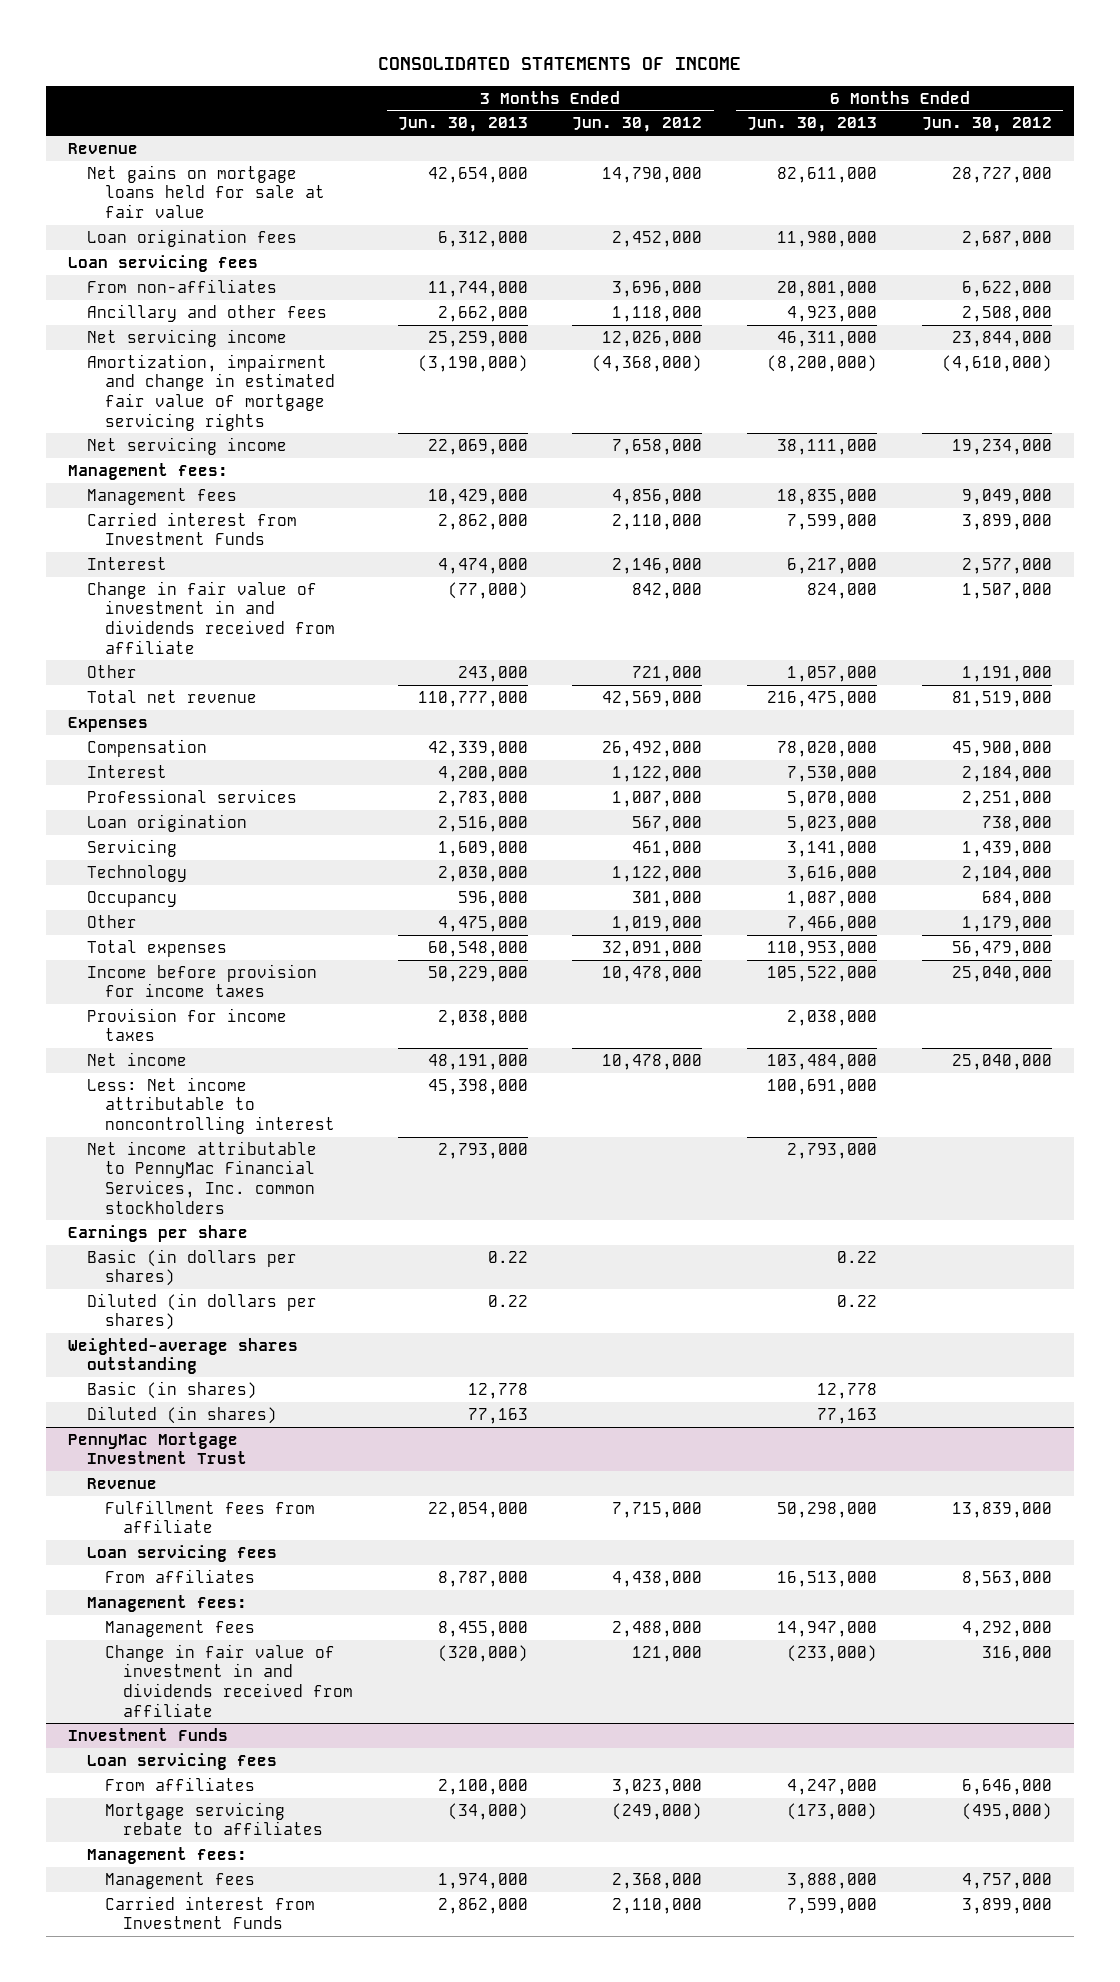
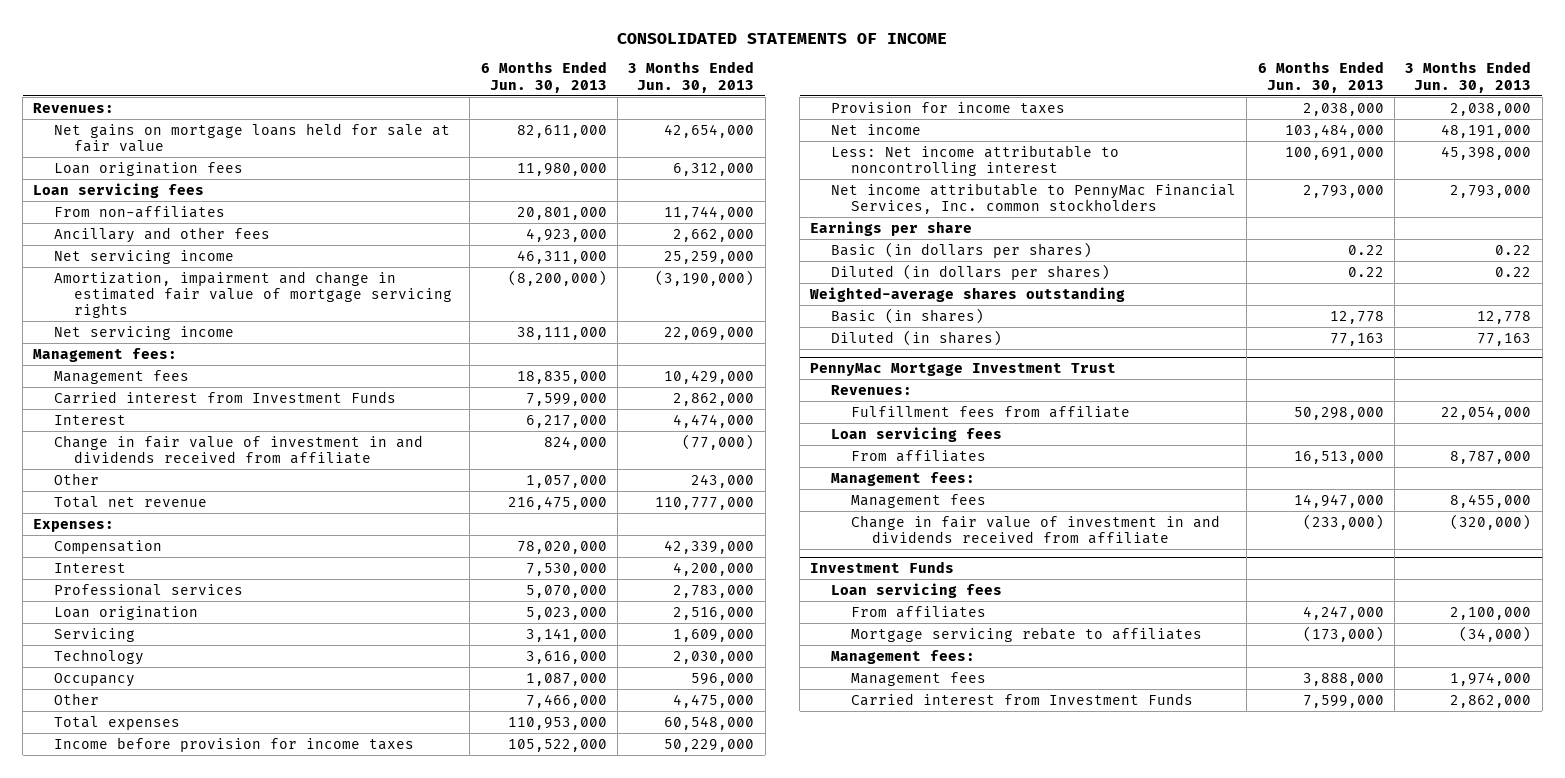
- | 3 Months Ended Jun. 30, 2013 | 3 Months Ended Jun. 30, 2012 | 6 Months Ended Jun. 30, 2013 | 6 Months Ended Jun. 30, 2012
+ | 6 Months Ended Jun. 30, 2013 | 3 Months Ended Jun. 30, 2013
- Revenue
+ Revenues:
- Expenses
+ Expenses:
@ PennyMac Mortgage Investment Trust
- Revenue
+ Revenues:

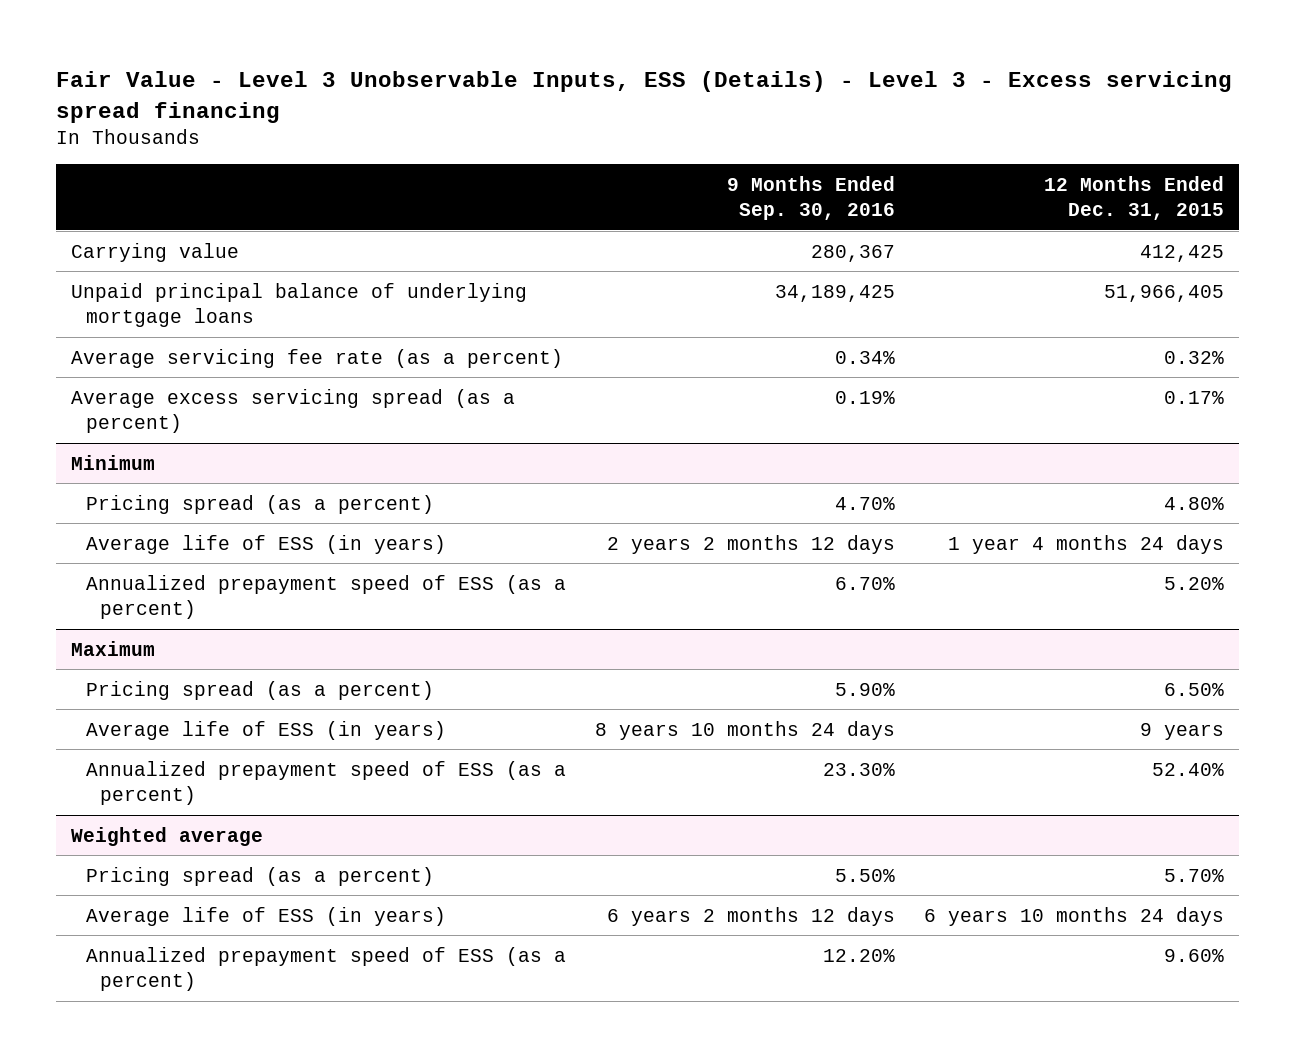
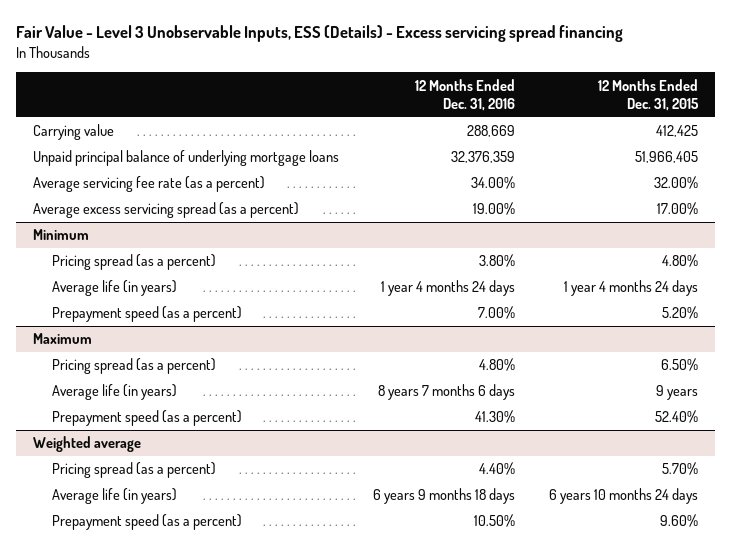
- Fair Value - Level 3 Unobservable Inputs, ESS (Details) - Level 3 - Excess servicing spread financing
+ Fair Value - Level 3 Unobservable Inputs, ESS (Details) - Excess servicing spread financing
- | 9 Months Ended Sep. 30, 2016 | 12 Months Ended Dec. 31, 2015
+ | 12 Months Ended Dec. 31, 2016 | 12 Months Ended Dec. 31, 2015
- Average servicing fee rate (as a percent) | 0.34% | 0.32%
- Average excess servicing spread (as a percent) | 0.19% | 0.17%
+ Average servicing fee rate (as a percent) | 34.00% | 32.00%
+ Average excess servicing spread (as a percent) | 19.00% | 17.00%
@ Minimum
- Average life of ESS (in years) | 2 years 2 months 12 days | 1 year 4 months 24 days
- Annualized prepayment speed of ESS (as a percent) | 6.70% | 5.20%
+ Average life (in years) | 1 year 4 months 24 days | 1 year 4 months 24 days
+ Prepayment speed (as a percent) | 7.00% | 5.20%
@ Maximum
- Average life of ESS (in years) | 8 years 10 months 24 days | 9 years
- Annualized prepayment speed of ESS (as a percent) | 23.30% | 52.40%
+ Average life (in years) | 8 years 7 months 6 days | 9 years
+ Prepayment speed (as a percent) | 41.30% | 52.40%
@ Weighted average
- Average life of ESS (in years) | 6 years 2 months 12 days | 6 years 10 months 24 days
- Annualized prepayment speed of ESS (as a percent) | 12.20% | 9.60%
+ Average life (in years) | 6 years 9 months 18 days | 6 years 10 months 24 days
+ Prepayment speed (as a percent) | 10.50% | 9.60%

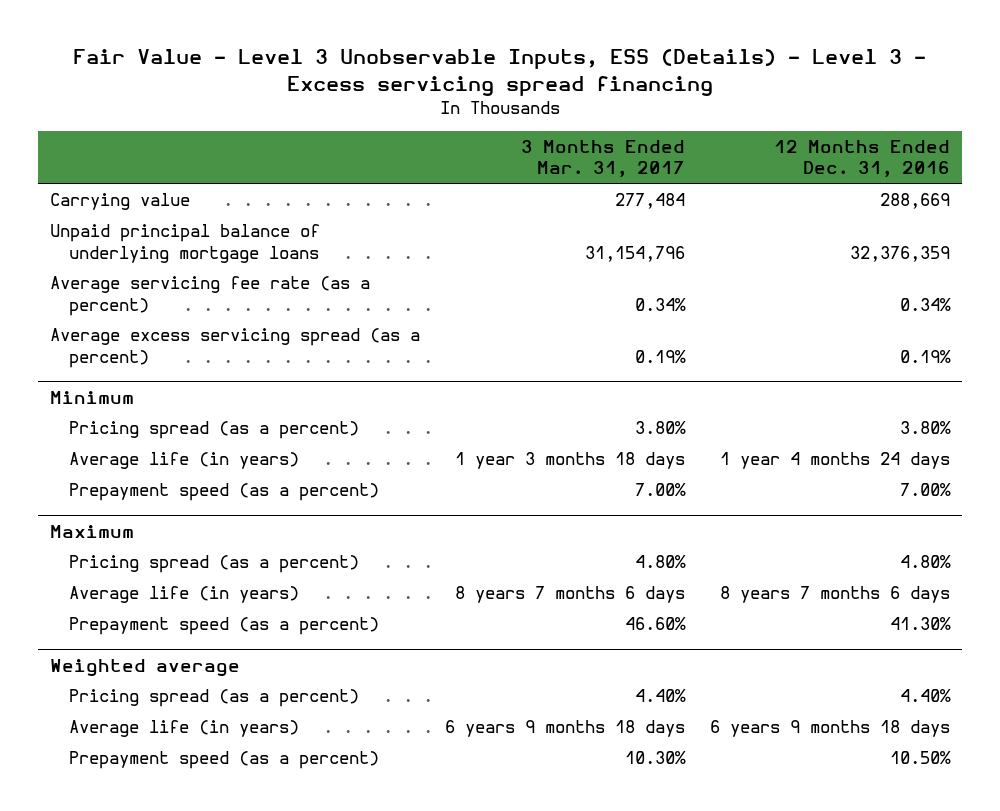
- Fair Value - Level 3 Unobservable Inputs, ESS (Details) - Excess servicing spread financing
+ Fair Value - Level 3 Unobservable Inputs, ESS (Details) - Level 3 - Excess servicing spread financing
- | 12 Months Ended Dec. 31, 2016 | 12 Months Ended Dec. 31, 2015
+ | 3 Months Ended Mar. 31, 2017 | 12 Months Ended Dec. 31, 2016
- Average servicing fee rate (as a percent) | 34.00% | 32.00%
- Average excess servicing spread (as a percent) | 19.00% | 17.00%
+ Average servicing fee rate (as a percent) | 0.34% | 0.34%
+ Average excess servicing spread (as a percent) | 0.19% | 0.19%

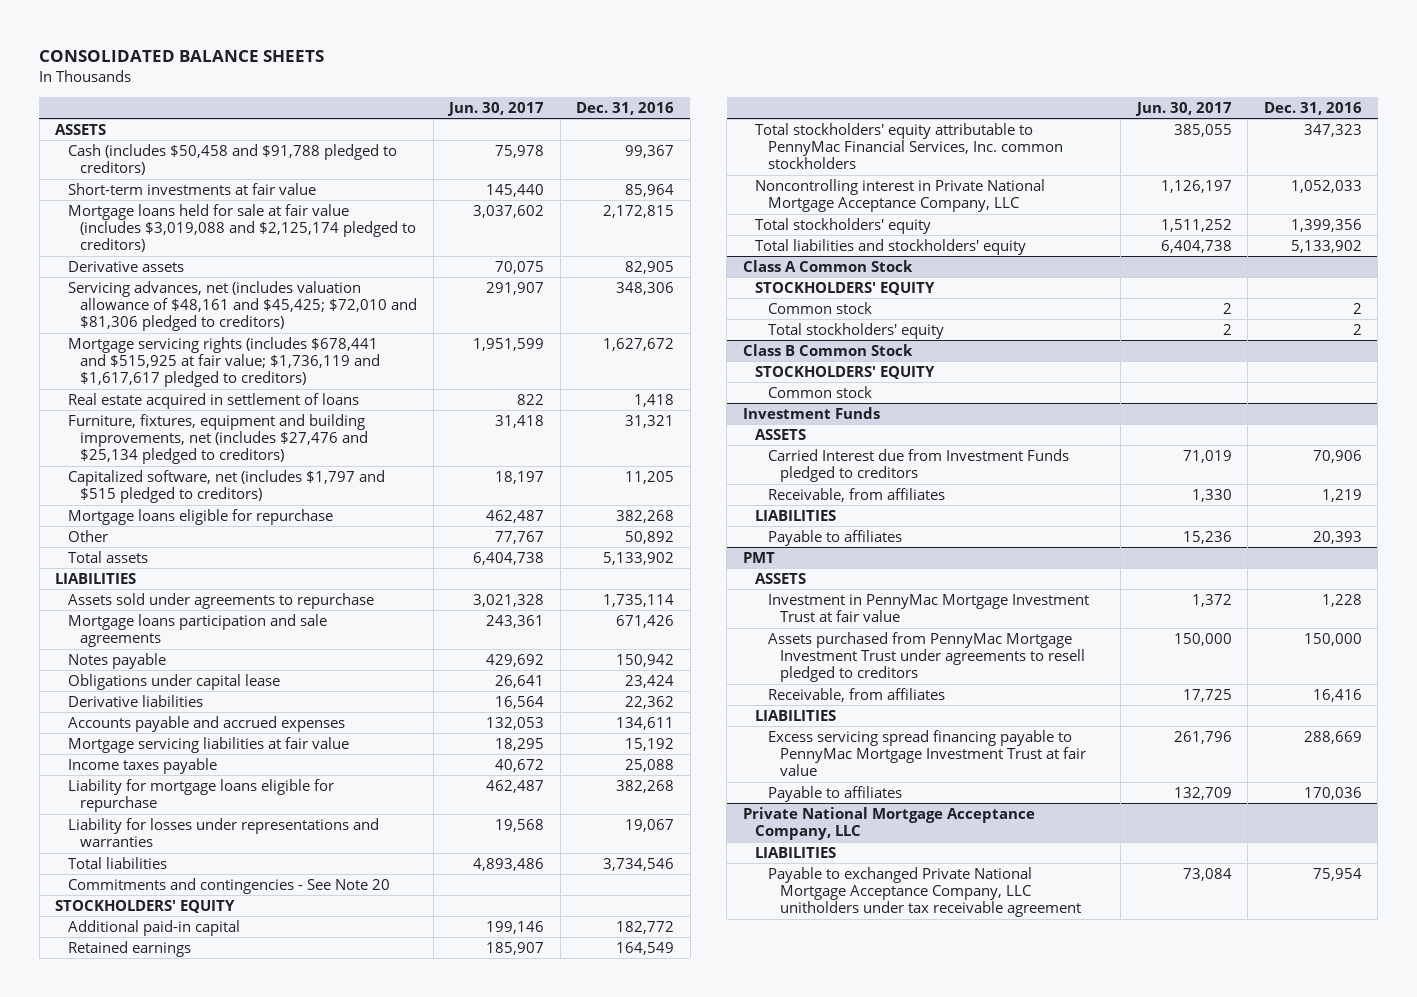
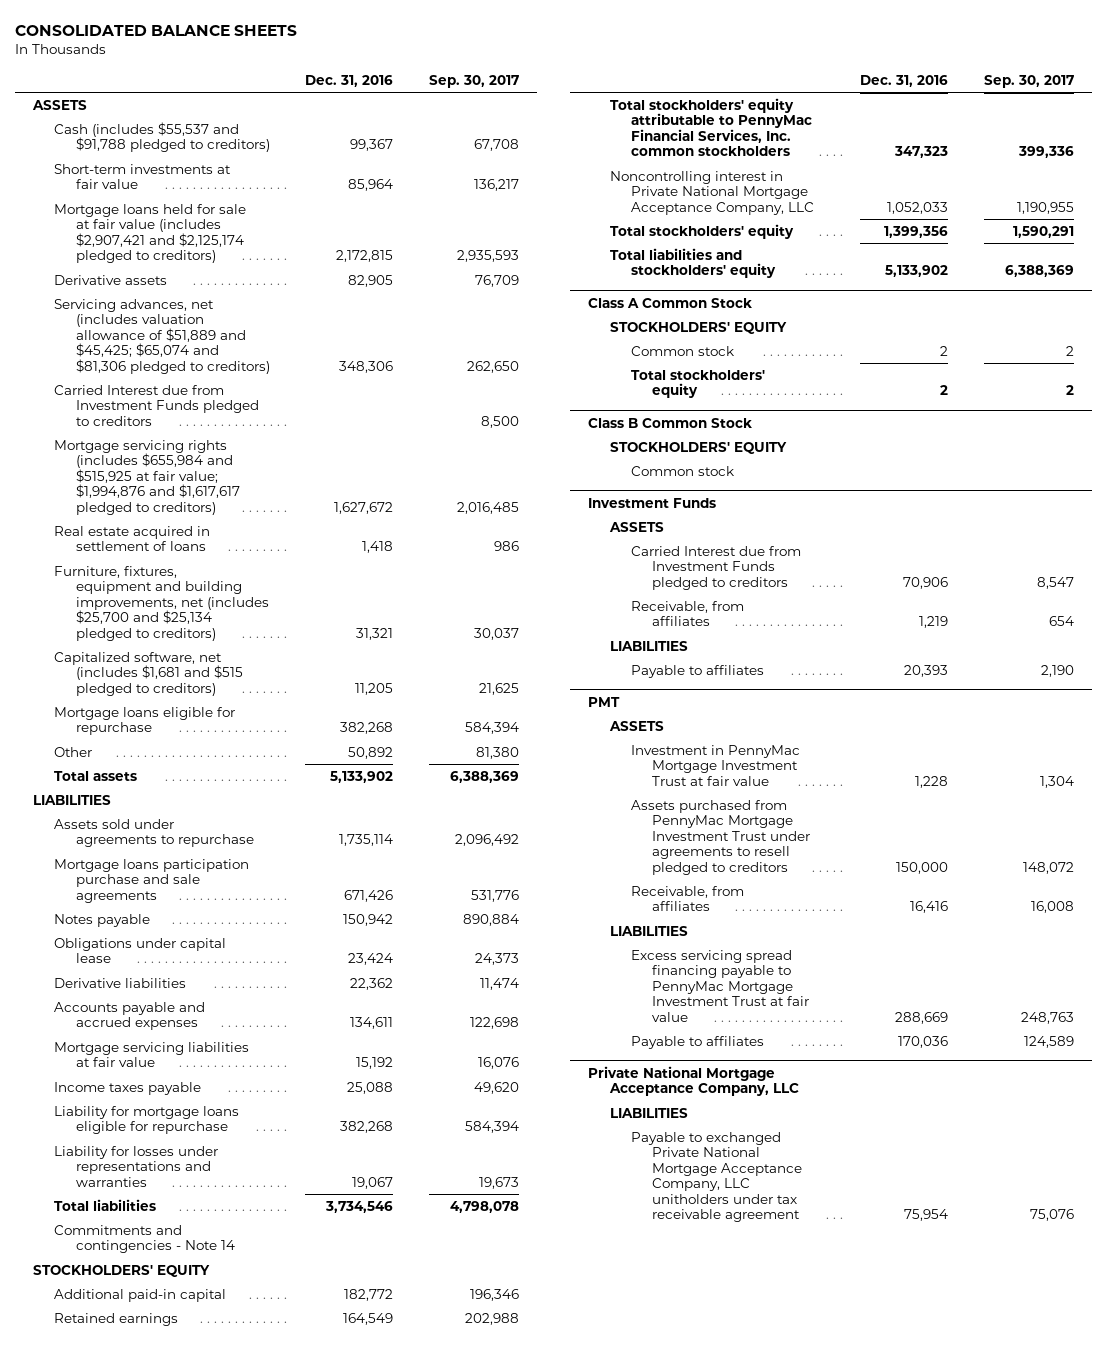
- | Jun. 30, 2017 | Dec. 31, 2016
+ | Dec. 31, 2016 | Sep. 30, 2017
- Cash (includes $50,458 and $91,788 pledged to creditors) | 75,978 | 99,367
+ Cash (includes $55,537 and $91,788 pledged to creditors) | 99,367 | 67,708
- Mortgage loans held for sale at fair value (includes $3,019,088 and $2,125,174 pledged to creditors) | 3,037,602 | 2,172,815
+ Mortgage loans held for sale at fair value (includes $2,907,421 and $2,125,174 pledged to creditors) | 2,172,815 | 2,935,593
- Servicing advances, net (includes valuation allowance of $48,161 and $45,425; $72,010 and $81,306 pledged to creditors) | 291,907 | 348,306
- Mortgage servicing rights (includes $678,441 and $515,925 at fair value; $1,736,119 and $1,617,617 pledged to creditors) | 1,951,599 | 1,627,672
+ Servicing advances, net (includes valuation allowance of $51,889 and $45,425; $65,074 and $81,306 pledged to creditors) | 348,306 | 262,650
+ Carried Interest due from Investment Funds pledged to creditors | | 8,500
+ Mortgage servicing rights (includes $655,984 and $515,925 at fair value; $1,994,876 and $1,617,617 pledged to creditors) | 1,627,672 | 2,016,485
- Furniture, fixtures, equipment and building improvements, net (includes $27,476 and $25,134 pledged to creditors) | 31,418 | 31,321
- Capitalized software, net (includes $1,797 and $515 pledged to creditors) | 18,197 | 11,205
+ Furniture, fixtures, equipment and building improvements, net (includes $25,700 and $25,134 pledged to creditors) | 31,321 | 30,037
+ Capitalized software, net (includes $1,681 and $515 pledged to creditors) | 11,205 | 21,625
- Mortgage loans participation and sale agreements | 243,361 | 671,426
+ Mortgage loans participation purchase and sale agreements | 671,426 | 531,776
- Commitments and contingencies - See Note 20
+ Commitments and contingencies - Note 14

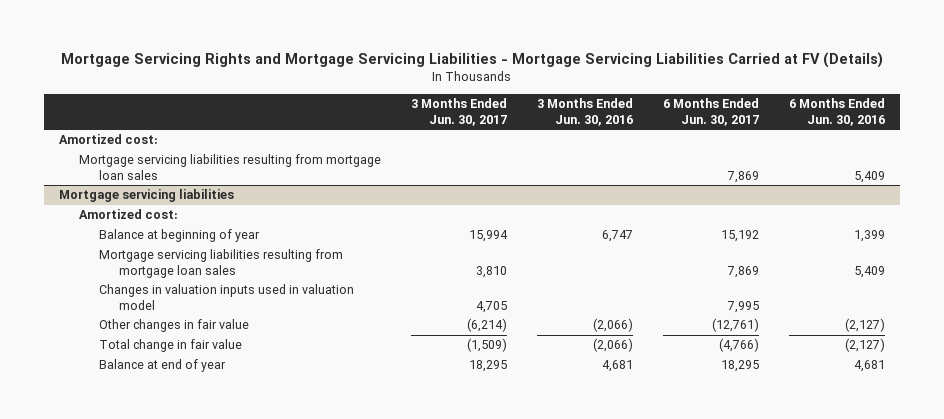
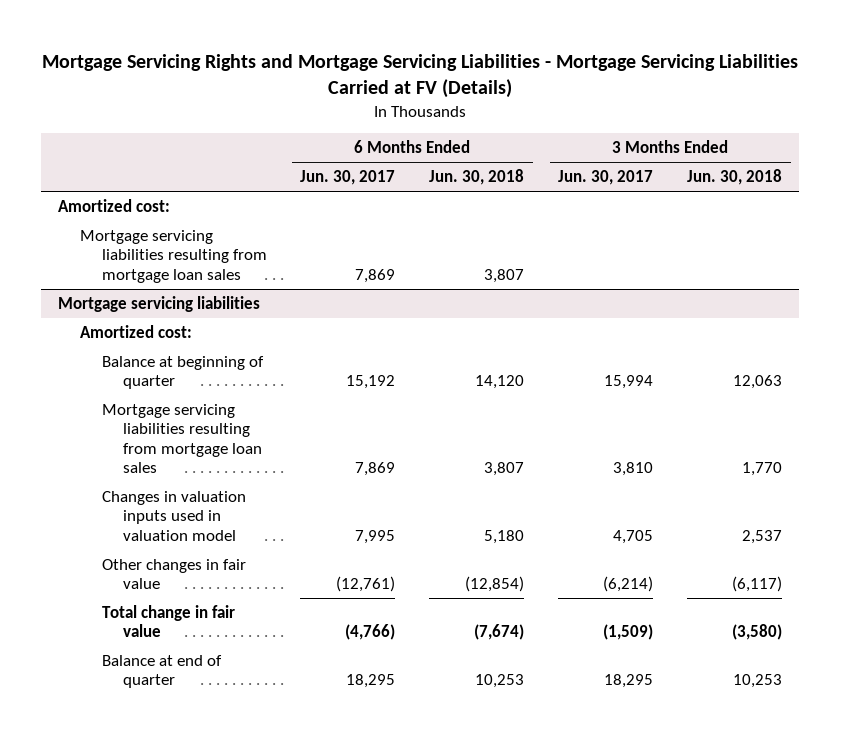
- | 3 Months Ended Jun. 30, 2017 | 3 Months Ended Jun. 30, 2016 | 6 Months Ended Jun. 30, 2017 | 6 Months Ended Jun. 30, 2016
+ | 6 Months Ended Jun. 30, 2017 | 6 Months Ended Jun. 30, 2018 | 3 Months Ended Jun. 30, 2017 | 3 Months Ended Jun. 30, 2018
@ Mortgage servicing liabilities
- Balance at beginning of year | 15,994 | 6,747 | 15,192 | 1,399
+ Balance at beginning of quarter | 15,192 | 14,120 | 15,994 | 12,063
- Balance at end of year | 18,295 | 4,681 | 18,295 | 4,681
+ Balance at end of quarter | 18,295 | 10,253 | 18,295 | 10,253

